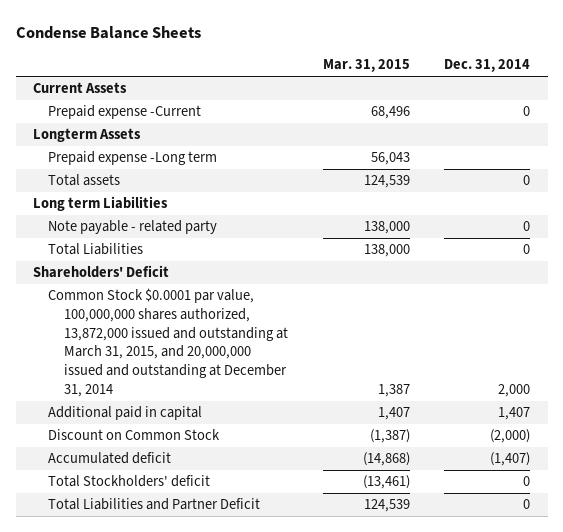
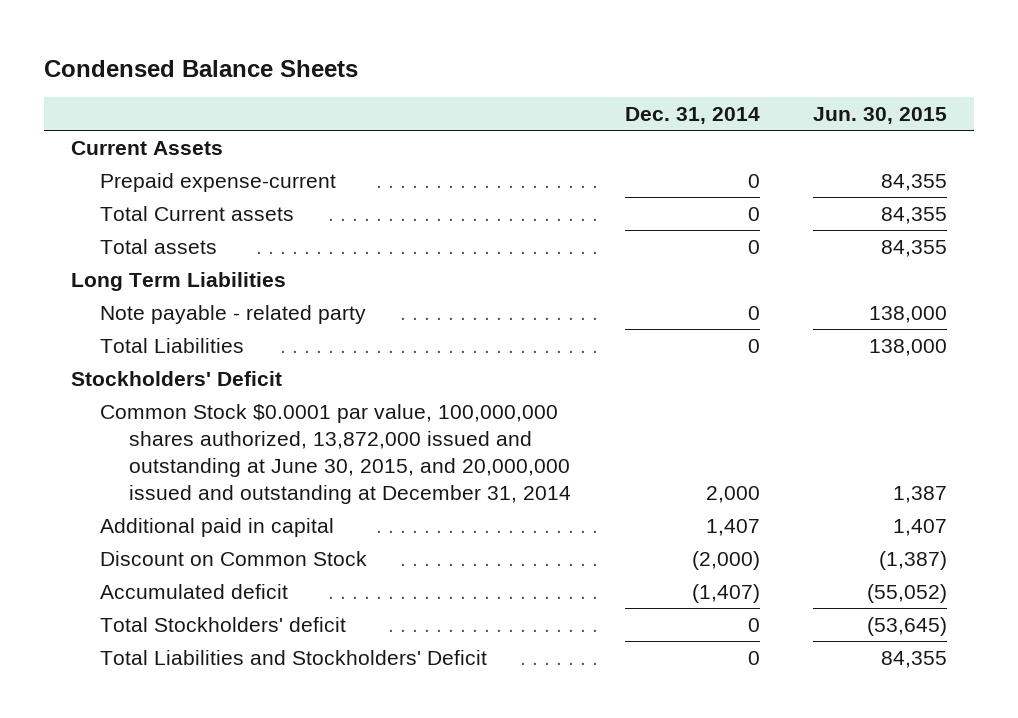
- Condense Balance Sheets
+ Condensed Balance Sheets
- | Mar. 31, 2015 | Dec. 31, 2014
+ | Dec. 31, 2014 | Jun. 30, 2015
- Prepaid expense -Current | 68,496 | 0
- Longterm Assets
- Prepaid expense -Long term | 56,043 |
+ Prepaid expense-current | 0 | 84,355
+ Total Current assets | 0 | 84,355
- Long term Liabilities
+ Long Term Liabilities
- Shareholders' Deficit
- Common Stock $0.0001 par value, 100,000,000 shares authorized, 13,872,000 issued and outstanding at March 31, 2015, and 20,000,000 issued and outstanding at December 31, 2014 | 1,387 | 2,000
+ Stockholders' Deficit
+ Common Stock $0.0001 par value, 100,000,000 shares authorized, 13,872,000 issued and outstanding at June 30, 2015, and 20,000,000 issued and outstanding at December 31, 2014 | 2,000 | 1,387
- Total Liabilities and Partner Deficit | 124,539 | 0
+ Total Liabilities and Stockholders' Deficit | 0 | 84,355

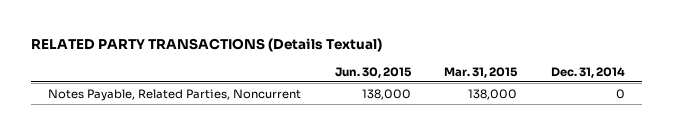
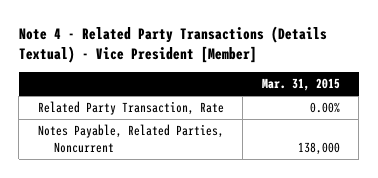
- RELATED PARTY TRANSACTIONS (Details Textual)
+ Note 4 - Related Party Transactions (Details Textual) - Vice President [Member]
- | Jun. 30, 2015 | Mar. 31, 2015 | Dec. 31, 2014
+ | Mar. 31, 2015
+ Related Party Transaction, Rate | 0.00%

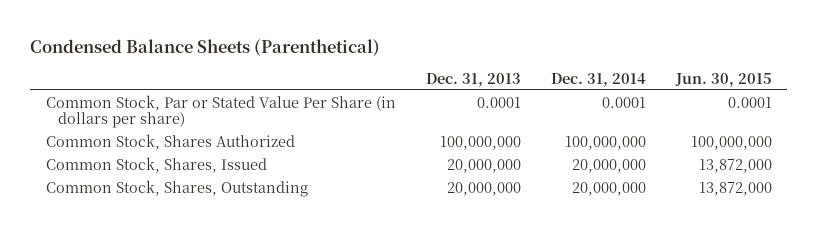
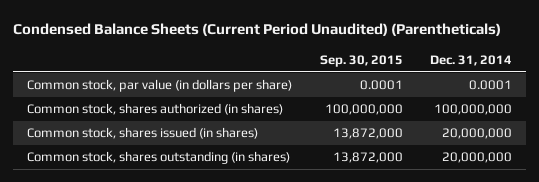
- Condensed Balance Sheets (Parenthetical)
+ Condensed Balance Sheets (Current Period Unaudited) (Parentheticals)
- | Dec. 31, 2013 | Dec. 31, 2014 | Jun. 30, 2015
+ | Sep. 30, 2015 | Dec. 31, 2014
- Common Stock, Par or Stated Value Per Share (in dollars per share) | 0.0001 | 0.0001 | 0.0001
- Common Stock, Shares Authorized | 100,000,000 | 100,000,000 | 100,000,000
- Common Stock, Shares, Issued | 20,000,000 | 20,000,000 | 13,872,000
- Common Stock, Shares, Outstanding | 20,000,000 | 20,000,000 | 13,872,000
+ Common stock, par value (in dollars per share) | 0.0001 | 0.0001
+ Common stock, shares authorized (in shares) | 100,000,000 | 100,000,000
+ Common stock, shares issued (in shares) | 13,872,000 | 20,000,000
+ Common stock, shares outstanding (in shares) | 13,872,000 | 20,000,000

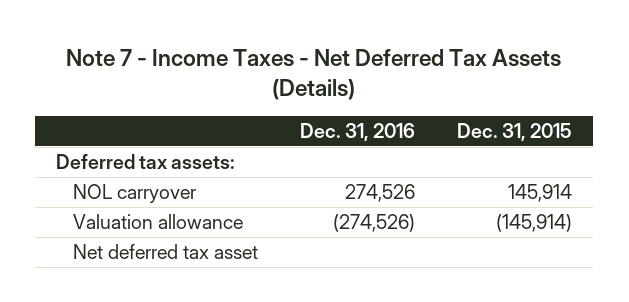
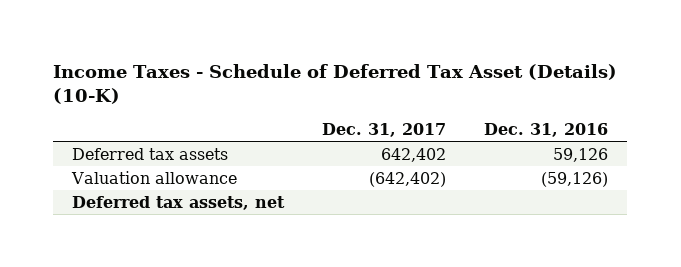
- Note 7 - Income Taxes - Net Deferred Tax Assets (Details)
+ Income Taxes - Schedule of Deferred Tax Asset (Details) (10-K)
- | Dec. 31, 2016 | Dec. 31, 2015
+ | Dec. 31, 2017 | Dec. 31, 2016
- Deferred tax assets:
- NOL carryover | 274,526 | 145,914
- Valuation allowance | (274,526) | (145,914)
- Net deferred tax asset
+ Deferred tax assets | 642,402 | 59,126
+ Valuation allowance | (642,402) | (59,126)
+ Deferred tax assets, net

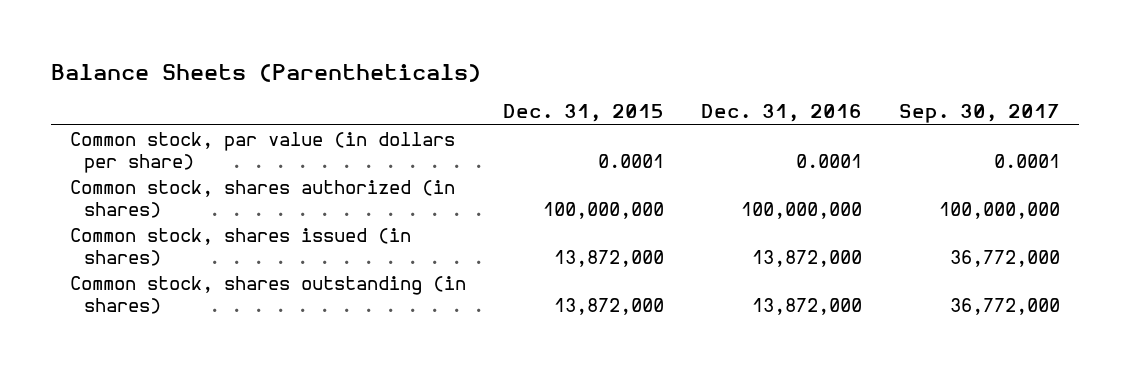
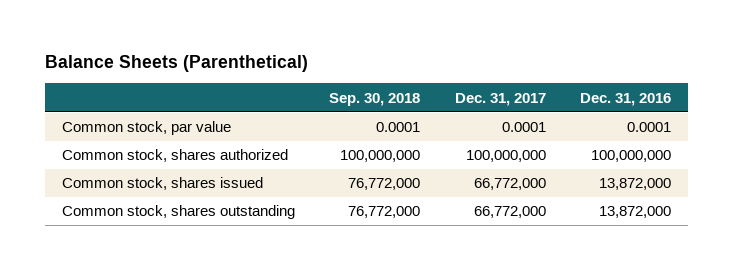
- Balance Sheets (Parentheticals)
+ Balance Sheets (Parenthetical)
- | Dec. 31, 2015 | Dec. 31, 2016 | Sep. 30, 2017
+ | Sep. 30, 2018 | Dec. 31, 2017 | Dec. 31, 2016
- Common stock, par value (in dollars per share) | 0.0001 | 0.0001 | 0.0001
- Common stock, shares authorized (in shares) | 100,000,000 | 100,000,000 | 100,000,000
- Common stock, shares issued (in shares) | 13,872,000 | 13,872,000 | 36,772,000
- Common stock, shares outstanding (in shares) | 13,872,000 | 13,872,000 | 36,772,000
+ Common stock, par value | 0.0001 | 0.0001 | 0.0001
+ Common stock, shares authorized | 100,000,000 | 100,000,000 | 100,000,000
+ Common stock, shares issued | 76,772,000 | 66,772,000 | 13,872,000
+ Common stock, shares outstanding | 76,772,000 | 66,772,000 | 13,872,000

